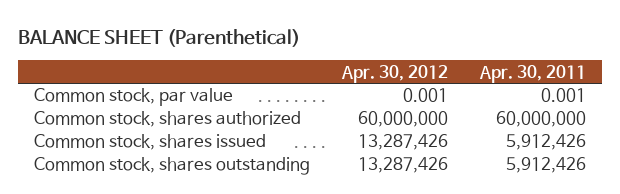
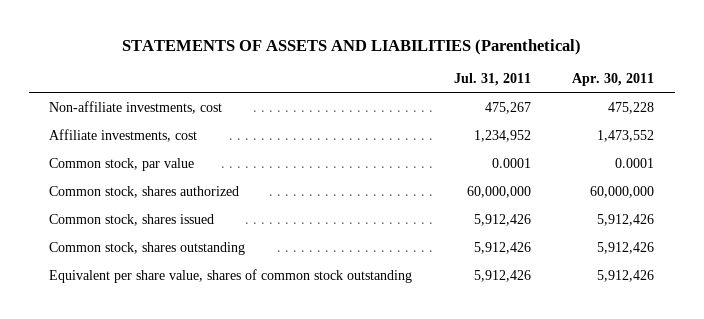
- BALANCE SHEET (Parenthetical)
+ STATEMENTS OF ASSETS AND LIABILITIES (Parenthetical)
- | Apr. 30, 2012 | Apr. 30, 2011
+ | Jul. 31, 2011 | Apr. 30, 2011
- Common stock, par value | 0.001 | 0.001
+ Non-affiliate investments, cost | 475,267 | 475,228
+ Affiliate investments, cost | 1,234,952 | 1,473,552
+ Common stock, par value | 0.0001 | 0.0001
+ Equivalent per share value, shares of common stock outstanding | 5,912,426 | 5,912,426

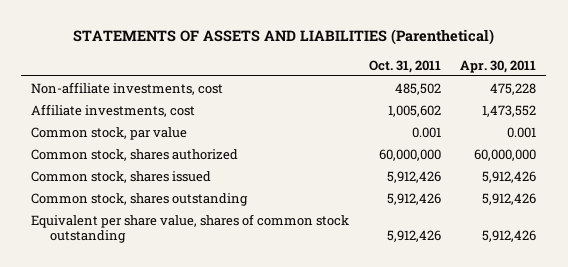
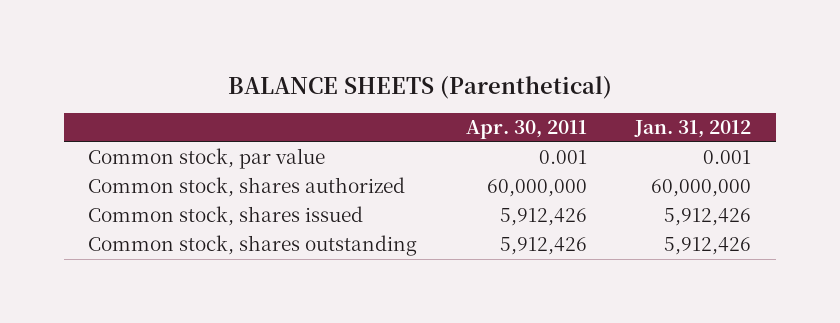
- STATEMENTS OF ASSETS AND LIABILITIES (Parenthetical)
+ BALANCE SHEETS (Parenthetical)
- | Oct. 31, 2011 | Apr. 30, 2011
+ | Apr. 30, 2011 | Jan. 31, 2012
- Non-affiliate investments, cost | 485,502 | 475,228
- Affiliate investments, cost | 1,005,602 | 1,473,552
- Equivalent per share value, shares of common stock outstanding | 5,912,426 | 5,912,426

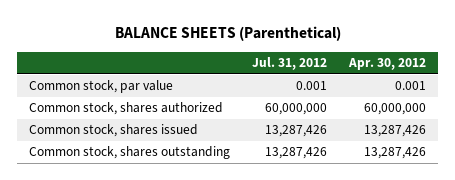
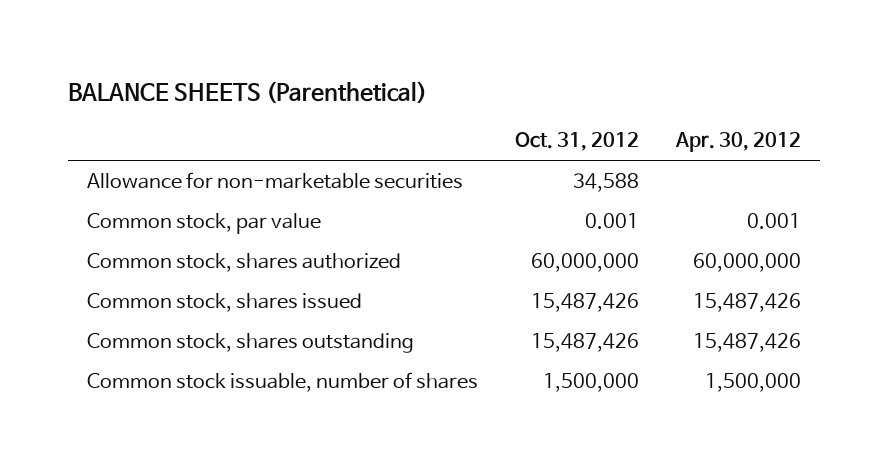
- | Jul. 31, 2012 | Apr. 30, 2012
+ | Oct. 31, 2012 | Apr. 30, 2012
+ Allowance for non-marketable securities | 34,588 |
- Common stock, shares issued | 13,287,426 | 13,287,426
- Common stock, shares outstanding | 13,287,426 | 13,287,426
+ Common stock, shares issued | 15,487,426 | 15,487,426
+ Common stock, shares outstanding | 15,487,426 | 15,487,426
+ Common stock issuable, number of shares | 1,500,000 | 1,500,000

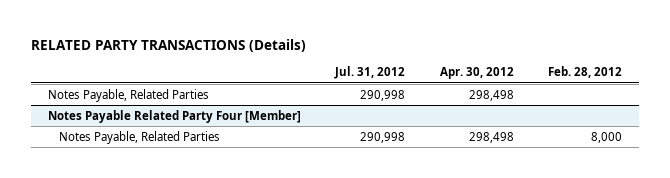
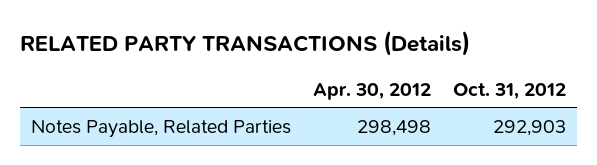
- | Jul. 31, 2012 | Apr. 30, 2012 | Feb. 28, 2012
+ | Apr. 30, 2012 | Oct. 31, 2012
- Notes Payable Related Party Four [Member]
- Notes Payable, Related Parties | 290,998 | 298,498 | 8,000

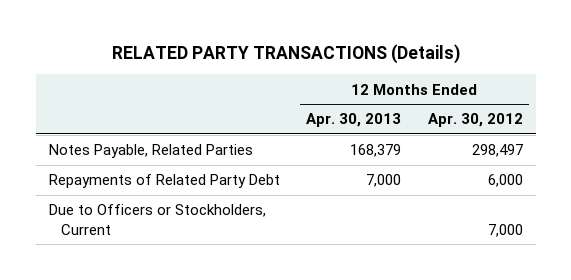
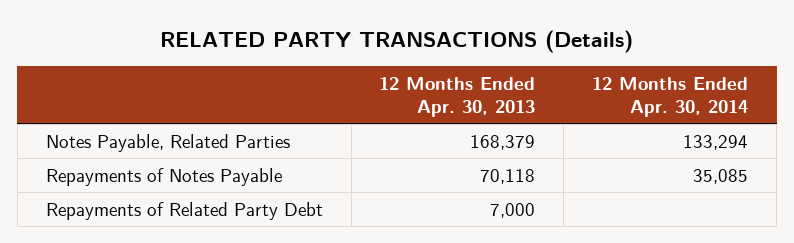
- | 12 Months Ended Apr. 30, 2013 | 12 Months Ended Apr. 30, 2012
+ | 12 Months Ended Apr. 30, 2013 | 12 Months Ended Apr. 30, 2014
+ Repayments of Notes Payable | 70,118 | 35,085
- Due to Officers or Stockholders, Current | | 7,000

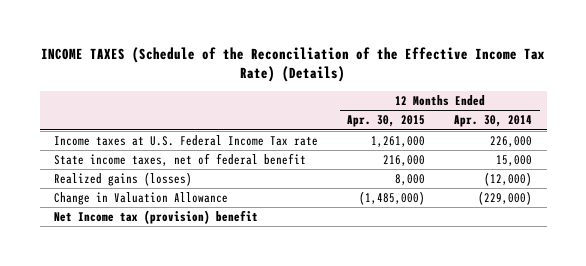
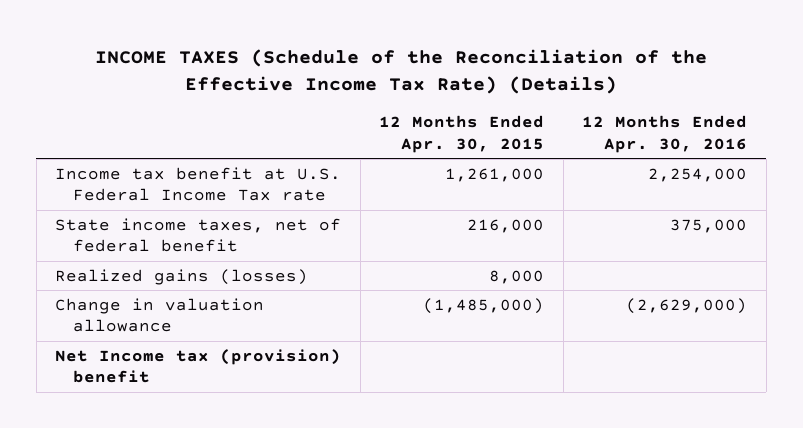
- | 12 Months Ended Apr. 30, 2015 | 12 Months Ended Apr. 30, 2014
+ | 12 Months Ended Apr. 30, 2015 | 12 Months Ended Apr. 30, 2016
- Income taxes at U.S. Federal Income Tax rate | 1,261,000 | 226,000
+ Income tax benefit at U.S. Federal Income Tax rate | 1,261,000 | 2,254,000
- Change in Valuation Allowance | (1,485,000) | (229,000)
+ Change in valuation allowance | (1,485,000) | (2,629,000)

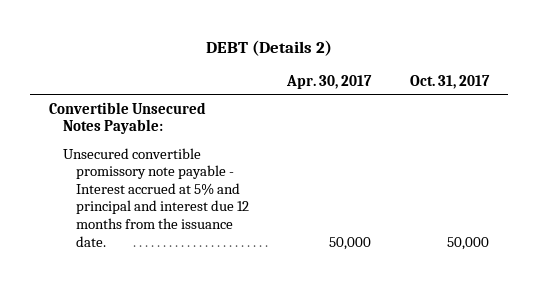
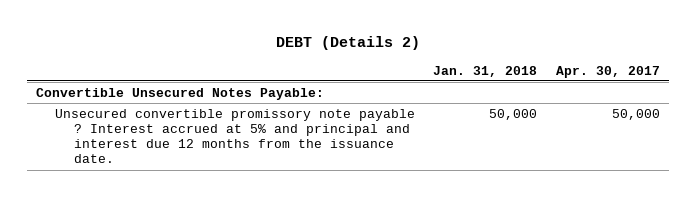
- | Apr. 30, 2017 | Oct. 31, 2017
+ | Jan. 31, 2018 | Apr. 30, 2017
- Unsecured convertible promissory note payable - Interest accrued at 5% and principal and interest due 12 months from the issuance date. | 50,000 | 50,000
+ Unsecured convertible promissory note payable ? Interest accrued at 5% and principal and interest due 12 months from the issuance date. | 50,000 | 50,000

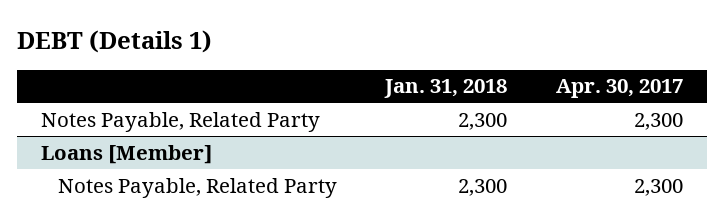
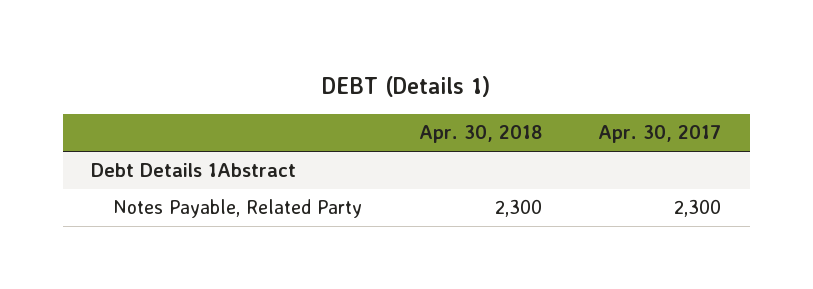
- | Jan. 31, 2018 | Apr. 30, 2017
+ | Apr. 30, 2018 | Apr. 30, 2017
- Notes Payable, Related Party | 2,300 | 2,300
- Loans [Member]
+ Debt Details 1Abstract

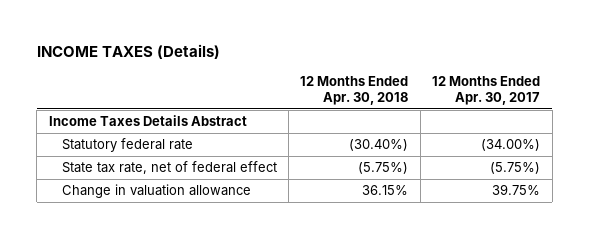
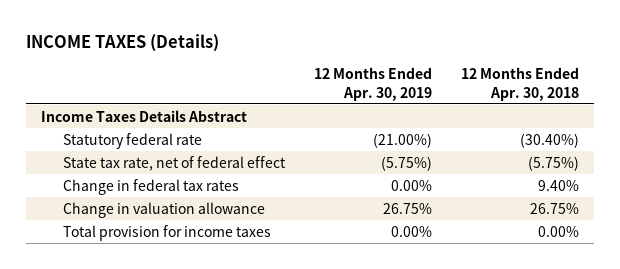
- | 12 Months Ended Apr. 30, 2018 | 12 Months Ended Apr. 30, 2017
+ | 12 Months Ended Apr. 30, 2019 | 12 Months Ended Apr. 30, 2018
- Change in valuation allowance | 36.15% | 39.75%
+ Change in federal tax rates | 0.00% | 9.40%
+ Change in valuation allowance | 26.75% | 26.75%
+ Total provision for income taxes | 0.00% | 0.00%

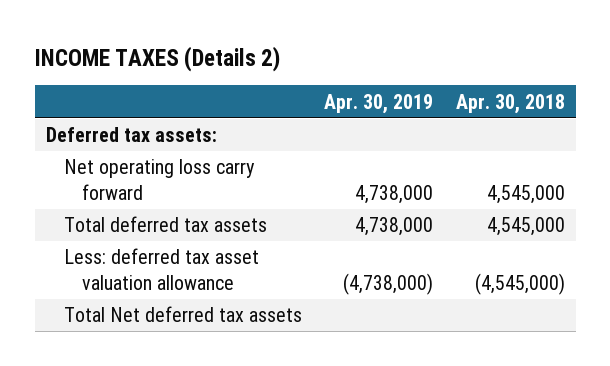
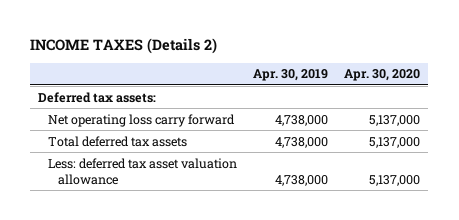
- | Apr. 30, 2019 | Apr. 30, 2018
+ | Apr. 30, 2019 | Apr. 30, 2020
- Less: deferred tax asset valuation allowance | (4,738,000) | (4,545,000)
- Total Net deferred tax assets
+ Less: deferred tax asset valuation allowance | 4,738,000 | 5,137,000

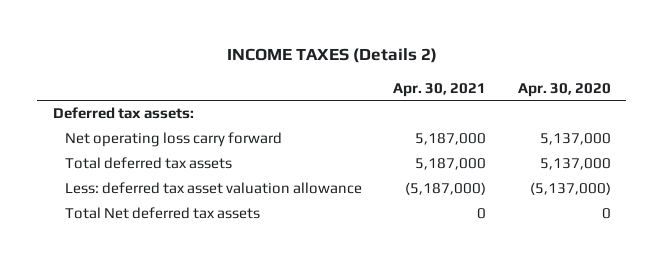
- | Apr. 30, 2019 | Apr. 30, 2020
+ | Apr. 30, 2021 | Apr. 30, 2020
- Less: deferred tax asset valuation allowance | 4,738,000 | 5,137,000
+ Less: deferred tax asset valuation allowance | (5,187,000) | (5,137,000)
+ Total Net deferred tax assets | 0 | 0

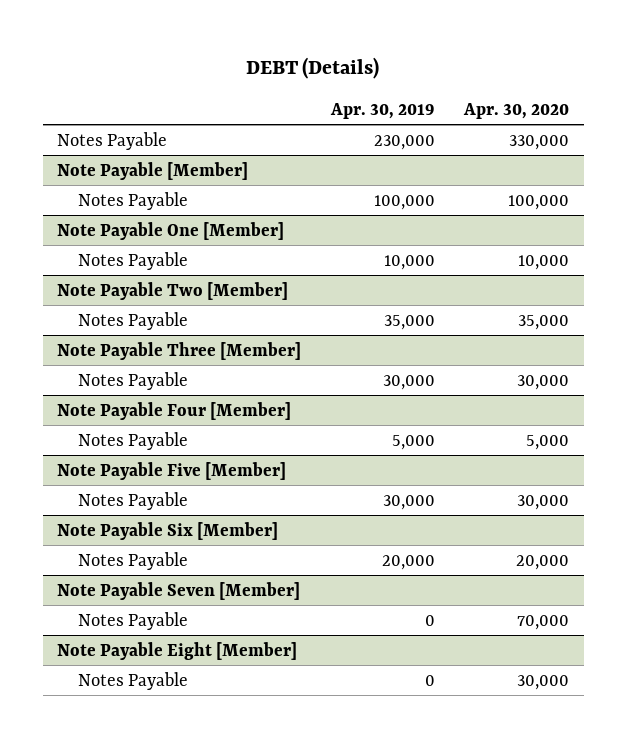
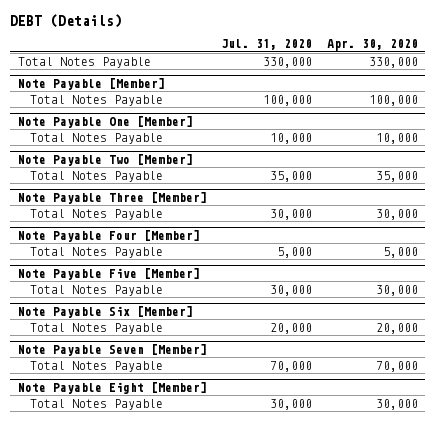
- | Apr. 30, 2019 | Apr. 30, 2020
+ | Jul. 31, 2020 | Apr. 30, 2020
- Notes Payable | 230,000 | 330,000
+ Total Notes Payable | 330,000 | 330,000
@ Note Payable [Member]
- Notes Payable | 100,000 | 100,000
+ Total Notes Payable | 100,000 | 100,000
@ Note Payable One [Member]
- Notes Payable | 10,000 | 10,000
+ Total Notes Payable | 10,000 | 10,000
@ Note Payable Two [Member]
- Notes Payable | 35,000 | 35,000
+ Total Notes Payable | 35,000 | 35,000
@ Note Payable Three [Member]
- Notes Payable | 30,000 | 30,000
+ Total Notes Payable | 30,000 | 30,000
@ Note Payable Four [Member]
- Notes Payable | 5,000 | 5,000
+ Total Notes Payable | 5,000 | 5,000
@ Note Payable Five [Member]
- Notes Payable | 30,000 | 30,000
+ Total Notes Payable | 30,000 | 30,000
@ Note Payable Six [Member]
- Notes Payable | 20,000 | 20,000
+ Total Notes Payable | 20,000 | 20,000
@ Note Payable Seven [Member]
- Notes Payable | 0 | 70,000
+ Total Notes Payable | 70,000 | 70,000
@ Note Payable Eight [Member]
- Notes Payable | 0 | 30,000
+ Total Notes Payable | 30,000 | 30,000

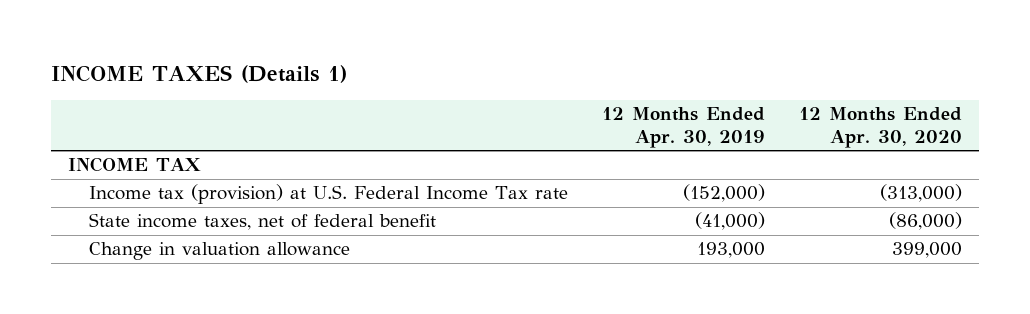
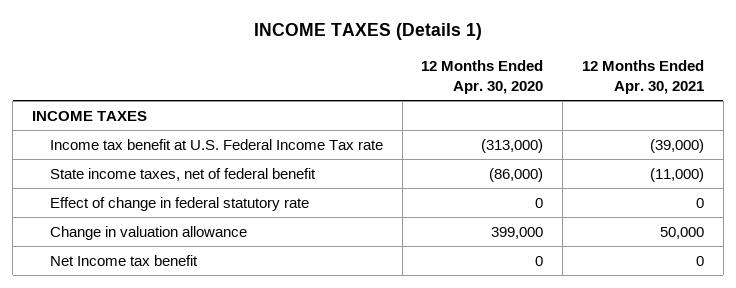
- | 12 Months Ended Apr. 30, 2019 | 12 Months Ended Apr. 30, 2020
+ | 12 Months Ended Apr. 30, 2020 | 12 Months Ended Apr. 30, 2021
- INCOME TAX
- Income tax (provision) at U.S. Federal Income Tax rate | (152,000) | (313,000)
+ INCOME TAXES
+ Income tax benefit at U.S. Federal Income Tax rate | (313,000) | (39,000)
+ Effect of change in federal statutory rate | 0 | 0
+ Net Income tax benefit | 0 | 0

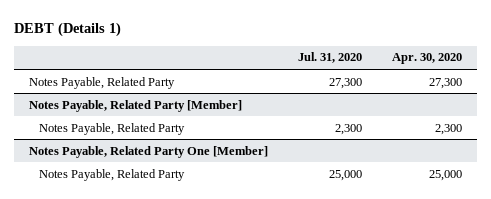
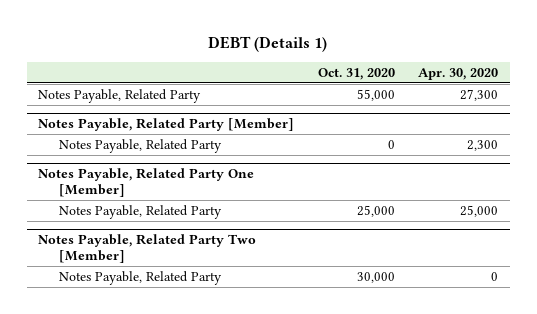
- | Jul. 31, 2020 | Apr. 30, 2020
+ | Oct. 31, 2020 | Apr. 30, 2020
+ Notes Payable, Related Party Two [Member]
+ Notes Payable, Related Party | 30,000 | 0

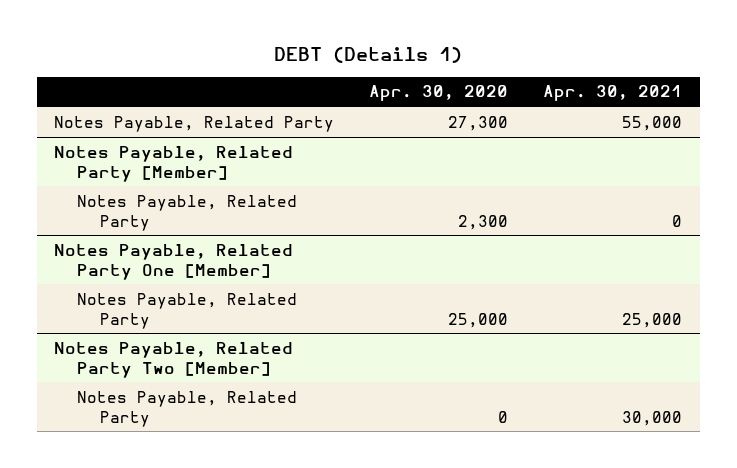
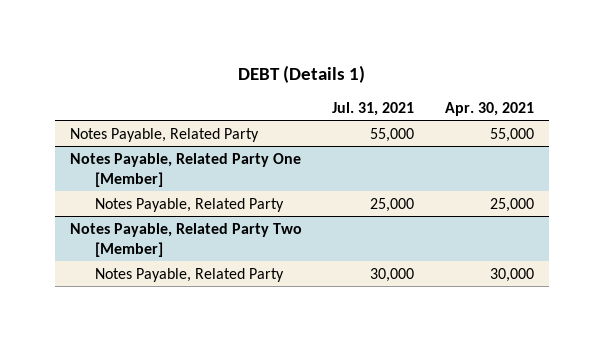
- | Apr. 30, 2020 | Apr. 30, 2021
+ | Jul. 31, 2021 | Apr. 30, 2021
- Notes Payable, Related Party [Member]
- Notes Payable, Related Party | 2,300 | 0

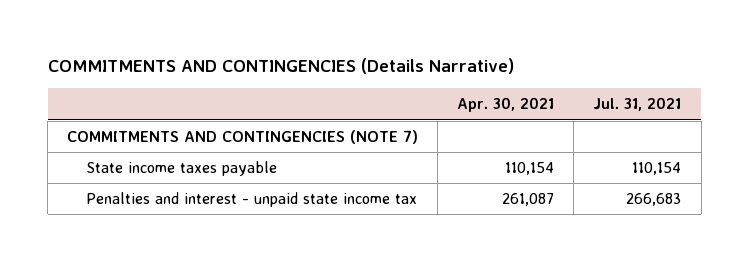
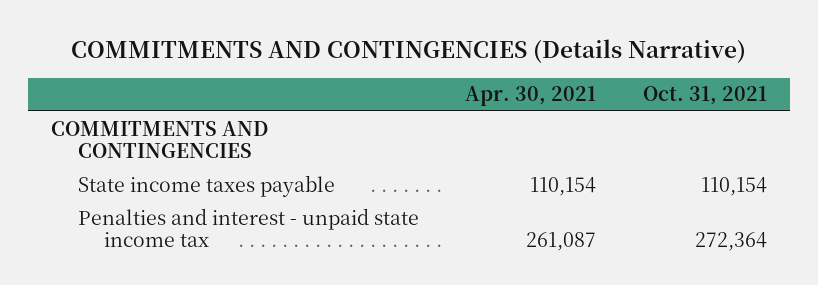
- | Apr. 30, 2021 | Jul. 31, 2021
+ | Apr. 30, 2021 | Oct. 31, 2021
- COMMITMENTS AND CONTINGENCIES (NOTE 7)
+ COMMITMENTS AND CONTINGENCIES

